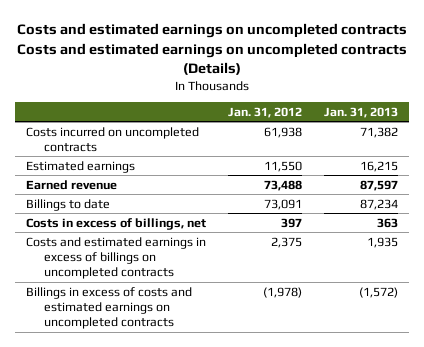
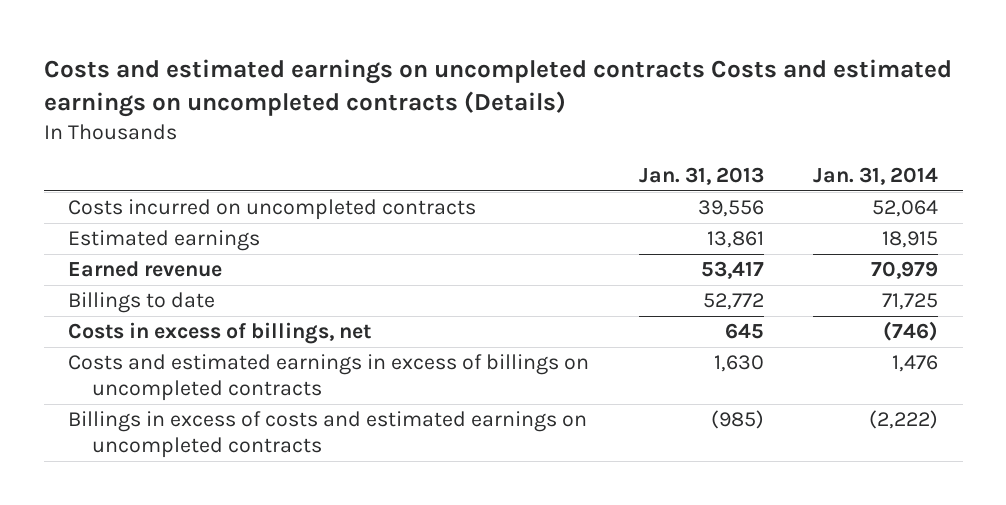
- | Jan. 31, 2012 | Jan. 31, 2013
+ | Jan. 31, 2013 | Jan. 31, 2014
- Costs incurred on uncompleted contracts | 61,938 | 71,382
- Estimated earnings | 11,550 | 16,215
- Earned revenue | 73,488 | 87,597
- Billings to date | 73,091 | 87,234
- Costs in excess of billings, net | 397 | 363
- Costs and estimated earnings in excess of billings on uncompleted contracts | 2,375 | 1,935
- Billings in excess of costs and estimated earnings on uncompleted contracts | (1,978) | (1,572)
+ Costs incurred on uncompleted contracts | 39,556 | 52,064
+ Estimated earnings | 13,861 | 18,915
+ Earned revenue | 53,417 | 70,979
+ Billings to date | 52,772 | 71,725
+ Costs in excess of billings, net | 645 | (746)
+ Costs and estimated earnings in excess of billings on uncompleted contracts | 1,630 | 1,476
+ Billings in excess of costs and estimated earnings on uncompleted contracts | (985) | (2,222)

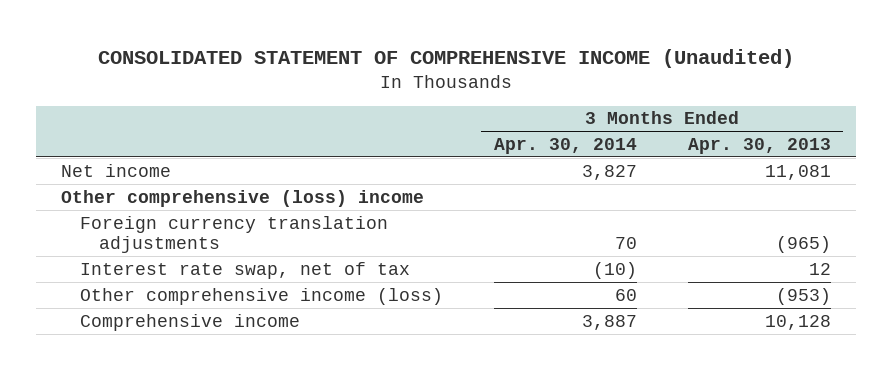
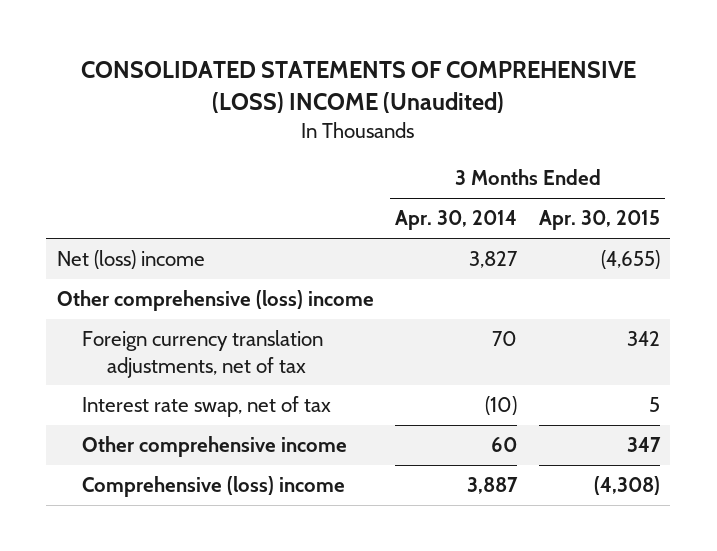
- CONSOLIDATED STATEMENT OF COMPREHENSIVE INCOME (Unaudited)
+ CONSOLIDATED STATEMENTS OF COMPREHENSIVE (LOSS) INCOME (Unaudited)
- | 3 Months Ended Apr. 30, 2014 | 3 Months Ended Apr. 30, 2013
+ | 3 Months Ended Apr. 30, 2014 | 3 Months Ended Apr. 30, 2015
- Net income | 3,827 | 11,081
+ Net (loss) income | 3,827 | (4,655)
- Foreign currency translation adjustments | 70 | (965)
+ Foreign currency translation adjustments, net of tax | 70 | 342
- Other comprehensive income (loss) | 60 | (953)
- Comprehensive income | 3,887 | 10,128
+ Other comprehensive income | 60 | 347
+ Comprehensive (loss) income | 3,887 | (4,308)

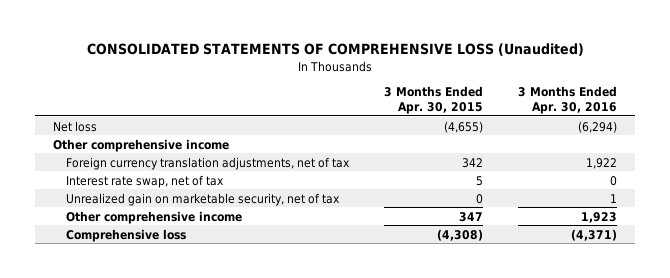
- CONSOLIDATED STATEMENTS OF COMPREHENSIVE (LOSS) INCOME (Unaudited)
+ CONSOLIDATED STATEMENTS OF COMPREHENSIVE LOSS (Unaudited)
- | 3 Months Ended Apr. 30, 2014 | 3 Months Ended Apr. 30, 2015
+ | 3 Months Ended Apr. 30, 2015 | 3 Months Ended Apr. 30, 2016
- Net (loss) income | 3,827 | (4,655)
- Other comprehensive (loss) income
+ Net loss | (4,655) | (6,294)
+ Other comprehensive income
+ Unrealized gain on marketable security, net of tax | 0 | 1
- Comprehensive (loss) income | 3,887 | (4,308)
+ Comprehensive loss | (4,308) | (4,371)

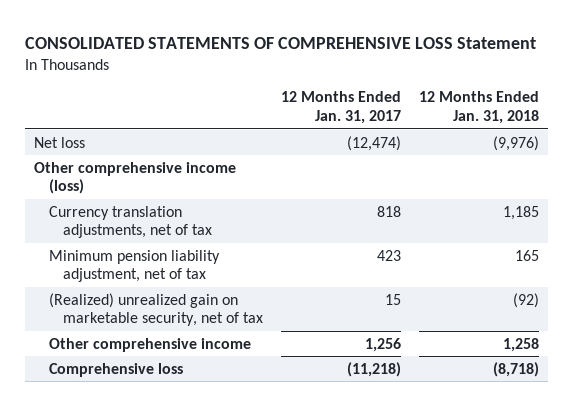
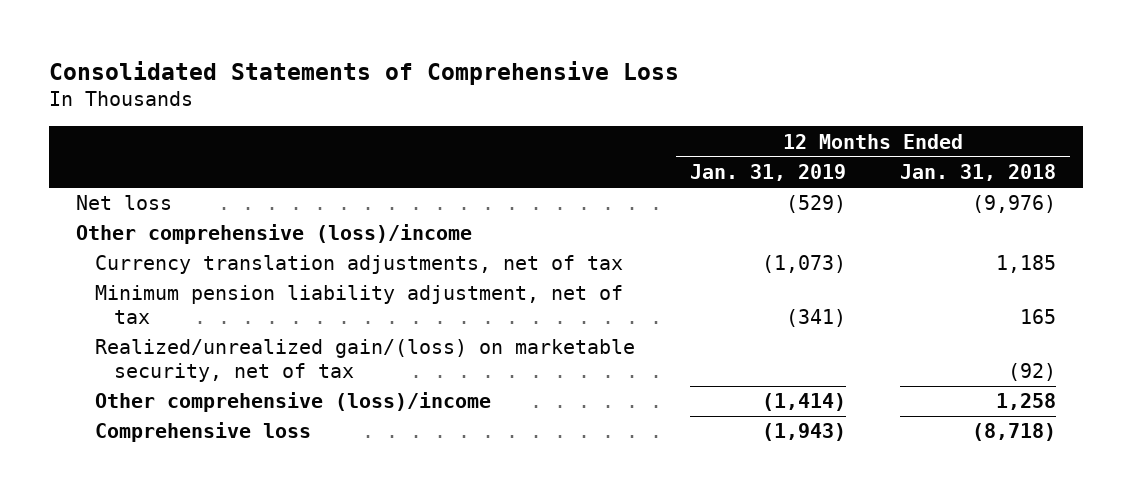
- CONSOLIDATED STATEMENTS OF COMPREHENSIVE LOSS Statement
+ Consolidated Statements of Comprehensive Loss
- | 12 Months Ended Jan. 31, 2017 | 12 Months Ended Jan. 31, 2018
+ | 12 Months Ended Jan. 31, 2019 | 12 Months Ended Jan. 31, 2018
- Other comprehensive income (loss)
+ Other comprehensive (loss)/income
- (Realized) unrealized gain on marketable security, net of tax | 15 | (92)
- Other comprehensive income | 1,256 | 1,258
+ Realized/unrealized gain/(loss) on marketable security, net of tax | | (92)
+ Other comprehensive (loss)/income | (1,414) | 1,258

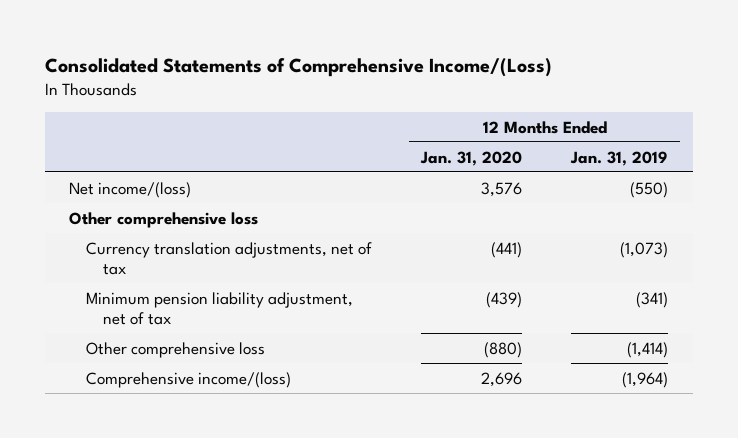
- Consolidated Statements of Comprehensive Loss
+ Consolidated Statements of Comprehensive Income/(Loss)
- | 12 Months Ended Jan. 31, 2019 | 12 Months Ended Jan. 31, 2018
+ | 12 Months Ended Jan. 31, 2020 | 12 Months Ended Jan. 31, 2019
- Net loss | (529) | (9,976)
- Other comprehensive (loss)/income
+ Net income/(loss) | 3,576 | (550)
+ Other comprehensive loss
- Realized/unrealized gain/(loss) on marketable security, net of tax | | (92)
- Other comprehensive (loss)/income | (1,414) | 1,258
- Comprehensive loss | (1,943) | (8,718)
+ Other comprehensive loss | (880) | (1,414)
+ Comprehensive income/(loss) | 2,696 | (1,964)

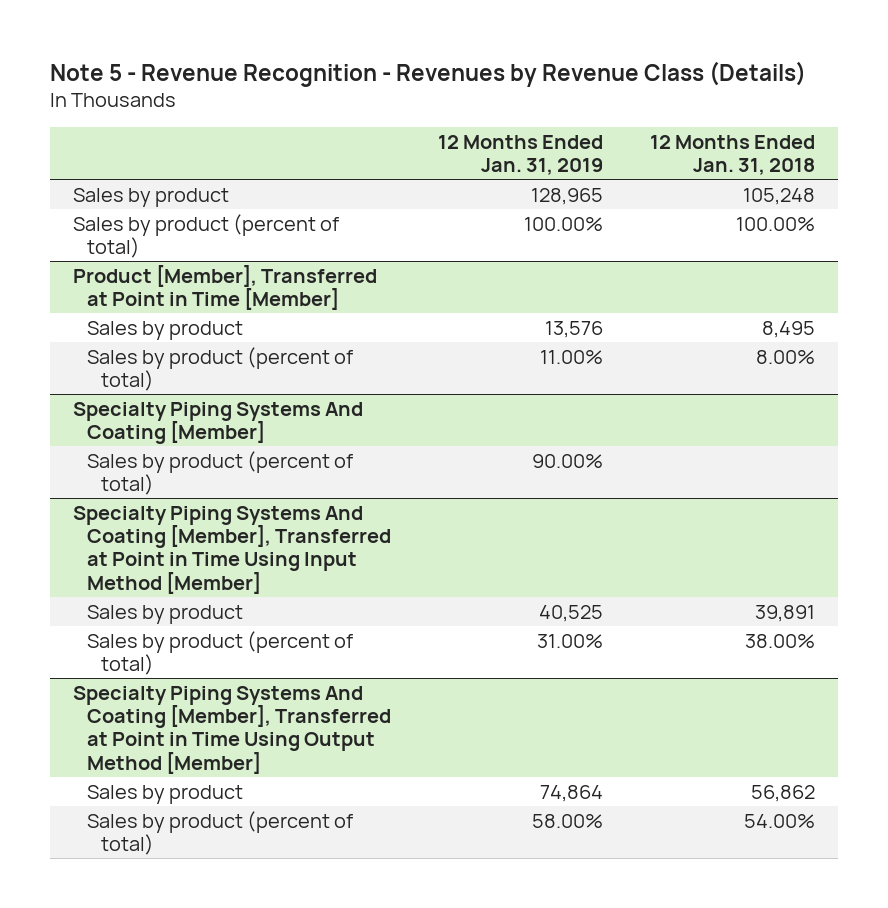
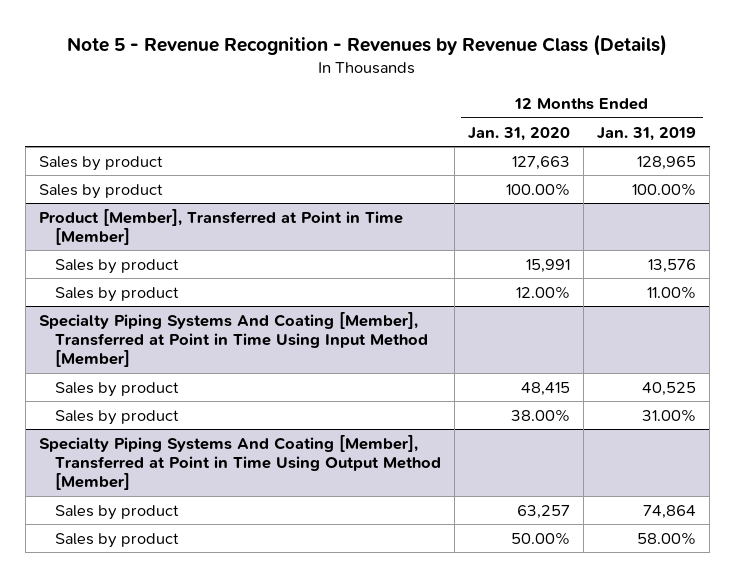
- | 12 Months Ended Jan. 31, 2019 | 12 Months Ended Jan. 31, 2018
+ | 12 Months Ended Jan. 31, 2020 | 12 Months Ended Jan. 31, 2019
- Sales by product (percent of total) | 100.00% | 100.00%
+ Sales by product | 100.00% | 100.00%
@ Product [Member], Transferred at Point in Time [Member]
- Sales by product (percent of total) | 11.00% | 8.00%
- Specialty Piping Systems And Coating [Member]
- Sales by product (percent of total) | 90.00% |
@ Product [Member], Transferred at Point in Time [Member]
+ Sales by product | 12.00% | 11.00%
@ Specialty Piping Systems And Coating [Member], Transferred at Point in Time Using Input Method [Member]
- Sales by product (percent of total) | 31.00% | 38.00%
+ Sales by product | 38.00% | 31.00%
@ Specialty Piping Systems And Coating [Member], Transferred at Point in Time Using Output Method [Member]
- Sales by product (percent of total) | 58.00% | 54.00%
+ Sales by product | 50.00% | 58.00%

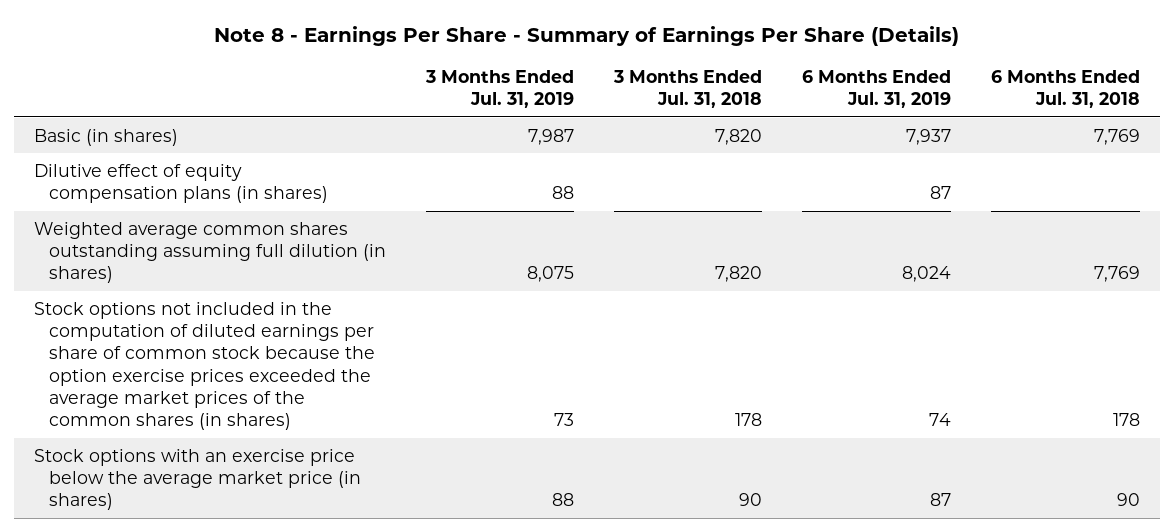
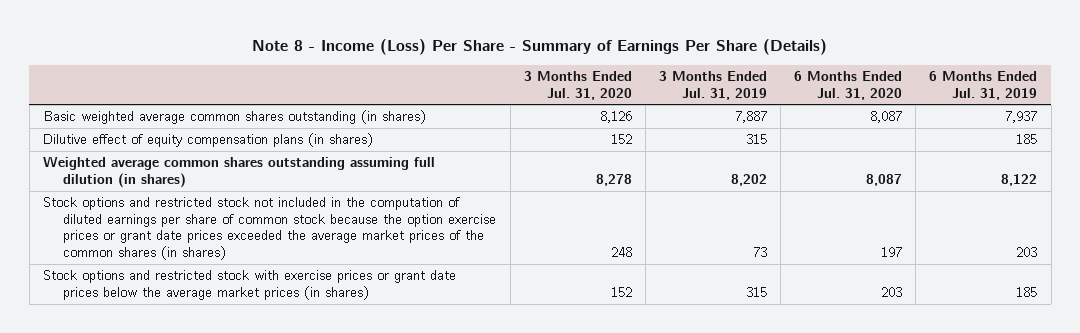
- Note 8 - Earnings Per Share - Summary of Earnings Per Share (Details)
+ Note 8 - Income (Loss) Per Share - Summary of Earnings Per Share (Details)
- | 3 Months Ended Jul. 31, 2019 | 3 Months Ended Jul. 31, 2018 | 6 Months Ended Jul. 31, 2019 | 6 Months Ended Jul. 31, 2018
+ | 3 Months Ended Jul. 31, 2020 | 3 Months Ended Jul. 31, 2019 | 6 Months Ended Jul. 31, 2020 | 6 Months Ended Jul. 31, 2019
- Basic (in shares) | 7,987 | 7,820 | 7,937 | 7,769
- Dilutive effect of equity compensation plans (in shares) | 88 | | 87 |
- Weighted average common shares outstanding assuming full dilution (in shares) | 8,075 | 7,820 | 8,024 | 7,769
- Stock options not included in the computation of diluted earnings per share of common stock because the option exercise prices exceeded the average market prices of the common shares (in shares) | 73 | 178 | 74 | 178
- Stock options with an exercise price below the average market price (in shares) | 88 | 90 | 87 | 90
+ Basic weighted average common shares outstanding (in shares) | 8,126 | 7,887 | 8,087 | 7,937
+ Dilutive effect of equity compensation plans (in shares) | 152 | 315 | | 185
+ Weighted average common shares outstanding assuming full dilution (in shares) | 8,278 | 8,202 | 8,087 | 8,122
+ Stock options and restricted stock not included in the computation of diluted earnings per share of common stock because the option exercise prices or grant date prices exceeded the average market prices of the common shares (in shares) | 248 | 73 | 197 | 203
+ Stock options and restricted stock with exercise prices or grant date prices below the average market prices (in shares) | 152 | 315 | 203 | 185

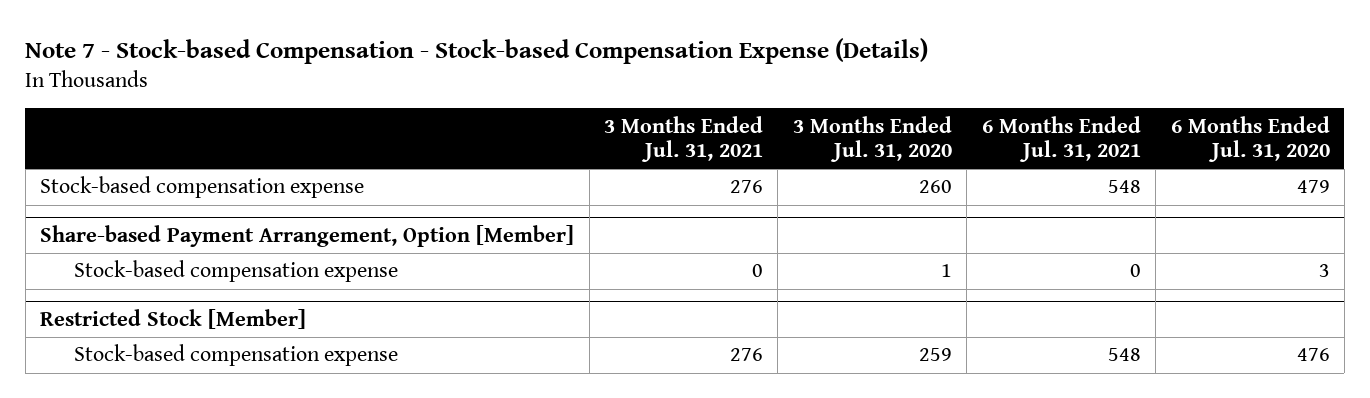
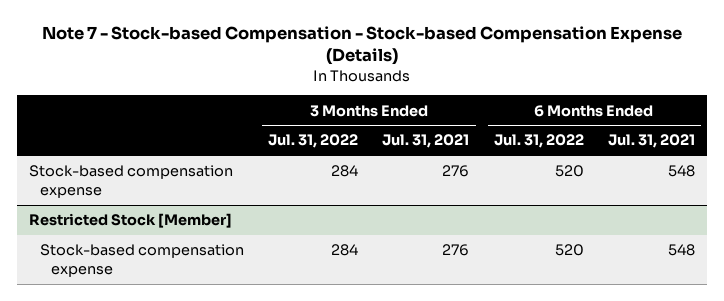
- | 3 Months Ended Jul. 31, 2021 | 3 Months Ended Jul. 31, 2020 | 6 Months Ended Jul. 31, 2021 | 6 Months Ended Jul. 31, 2020
+ | 3 Months Ended Jul. 31, 2022 | 3 Months Ended Jul. 31, 2021 | 6 Months Ended Jul. 31, 2022 | 6 Months Ended Jul. 31, 2021
- Share-based Payment Arrangement, Option [Member]
- Stock-based compensation expense | 0 | 1 | 0 | 3

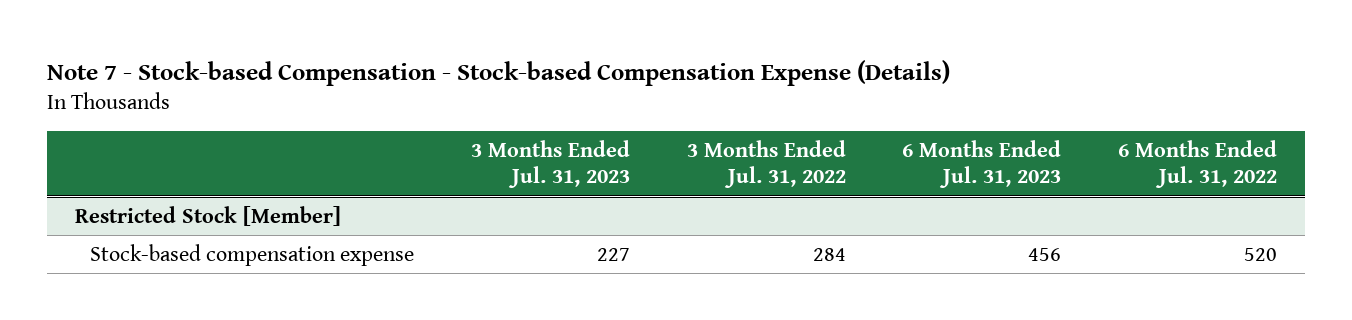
- | 3 Months Ended Jul. 31, 2022 | 3 Months Ended Jul. 31, 2021 | 6 Months Ended Jul. 31, 2022 | 6 Months Ended Jul. 31, 2021
+ | 3 Months Ended Jul. 31, 2023 | 3 Months Ended Jul. 31, 2022 | 6 Months Ended Jul. 31, 2023 | 6 Months Ended Jul. 31, 2022
- Stock-based compensation expense | 284 | 276 | 520 | 548

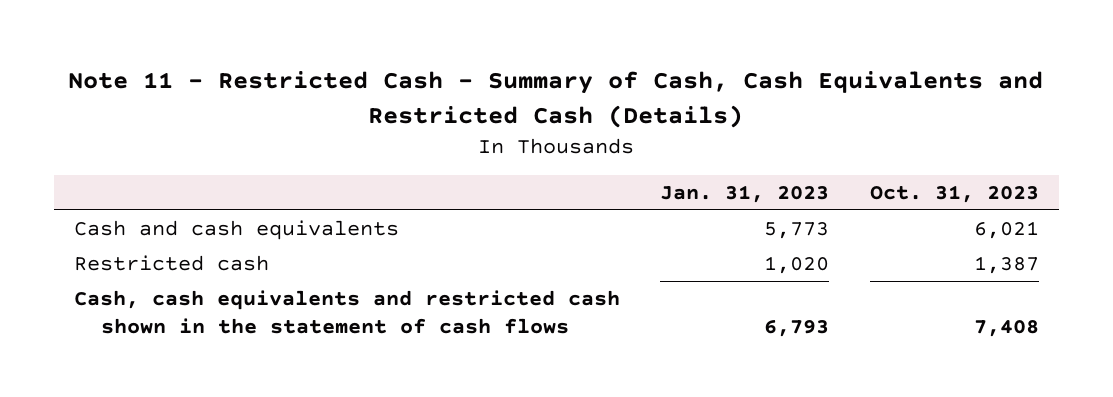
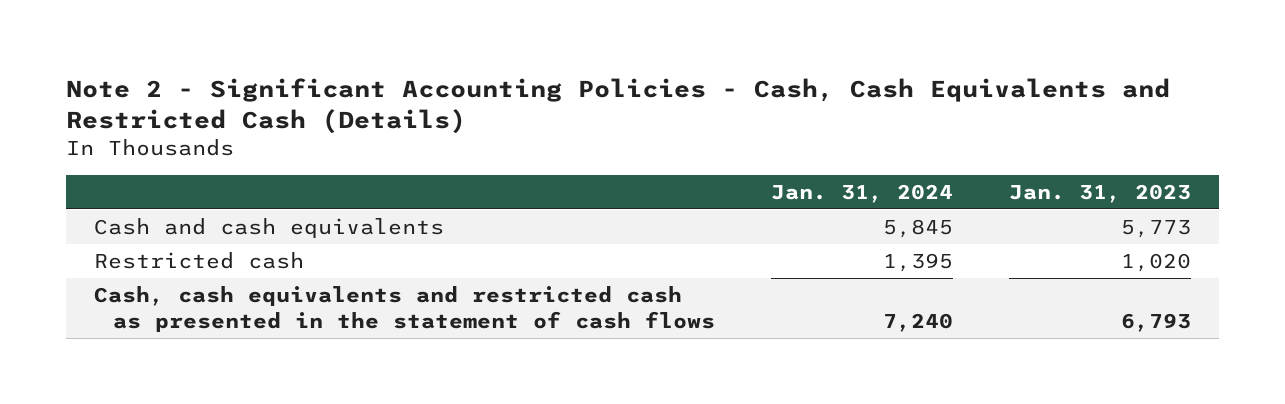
- Note 11 - Restricted Cash - Summary of Cash, Cash Equivalents and Restricted Cash (Details)
+ Note 2 - Significant Accounting Policies - Cash, Cash Equivalents and Restricted Cash (Details)
- | Jan. 31, 2023 | Oct. 31, 2023
+ | Jan. 31, 2024 | Jan. 31, 2023
- Cash, cash equivalents and restricted cash shown in the statement of cash flows | 6,793 | 7,408
+ Cash, cash equivalents and restricted cash as presented in the statement of cash flows | 7,240 | 6,793

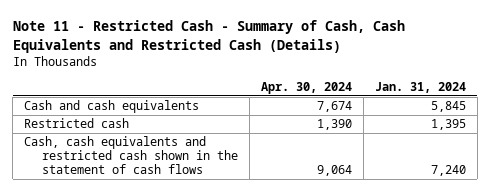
- Note 2 - Significant Accounting Policies - Cash, Cash Equivalents and Restricted Cash (Details)
+ Note 11 - Restricted Cash - Summary of Cash, Cash Equivalents and Restricted Cash (Details)
- | Jan. 31, 2024 | Jan. 31, 2023
+ | Apr. 30, 2024 | Jan. 31, 2024
- Cash, cash equivalents and restricted cash as presented in the statement of cash flows | 7,240 | 6,793
+ Cash, cash equivalents and restricted cash shown in the statement of cash flows | 9,064 | 7,240

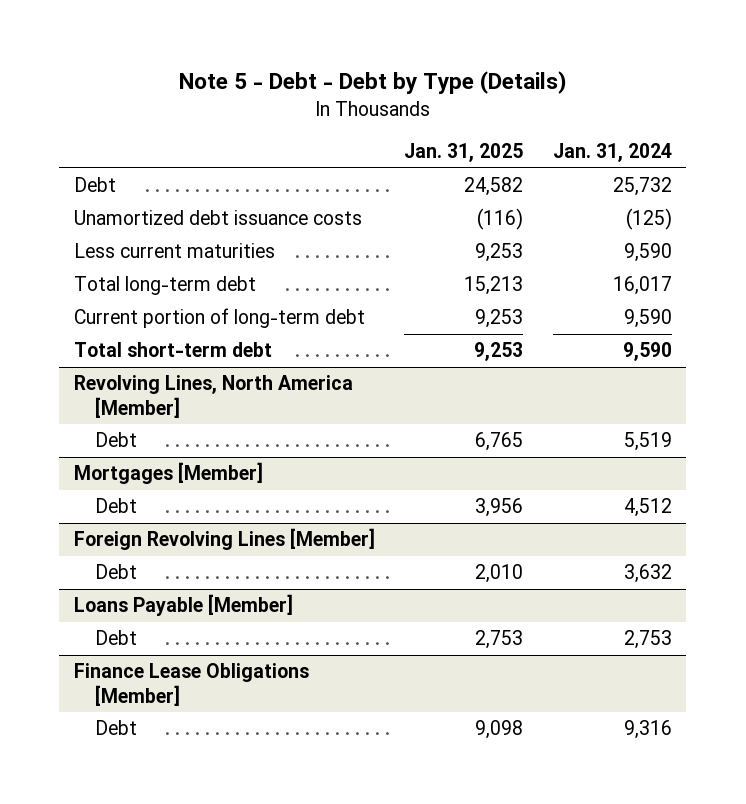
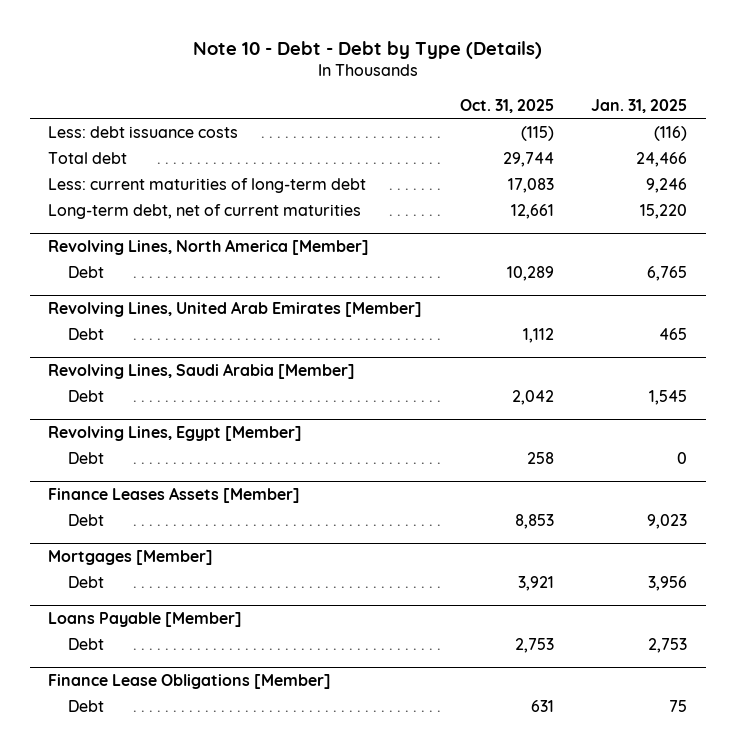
- Note 5 - Debt - Debt by Type (Details)
+ Note 10 - Debt - Debt by Type (Details)
- | Jan. 31, 2025 | Jan. 31, 2024
+ | Oct. 31, 2025 | Jan. 31, 2025
- Debt | 24,582 | 25,732
- Unamortized debt issuance costs | (116) | (125)
- Less current maturities | 9,253 | 9,590
- Total long-term debt | 15,213 | 16,017
- Current portion of long-term debt | 9,253 | 9,590
- Total short-term debt | 9,253 | 9,590
+ Less: debt issuance costs | (115) | (116)
+ Total debt | 29,744 | 24,466
+ Less: current maturities of long-term debt | 17,083 | 9,246
+ Long-term debt, net of current maturities | 12,661 | 15,220
+ Revolving Lines, United Arab Emirates [Member]
+ Debt | 1,112 | 465
+ Revolving Lines, Saudi Arabia [Member]
+ Debt | 2,042 | 1,545
+ Revolving Lines, Egypt [Member]
+ Debt | 258 | 0
+ Finance Leases Assets [Member]
+ Debt | 8,853 | 9,023
- Foreign Revolving Lines [Member]
- Debt | 2,010 | 3,632
@ Finance Lease Obligations [Member]
- Debt | 9,098 | 9,316
+ Debt | 631 | 75

